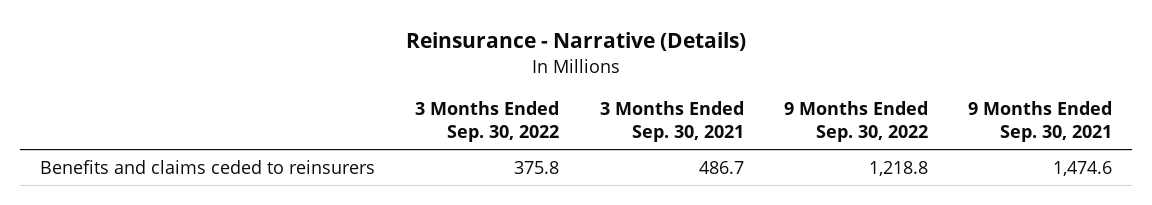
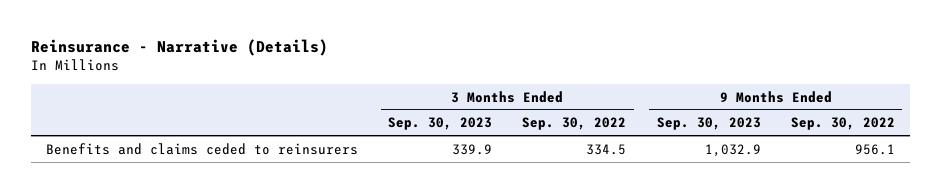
- | 3 Months Ended Sep. 30, 2022 | 3 Months Ended Sep. 30, 2021 | 9 Months Ended Sep. 30, 2022 | 9 Months Ended Sep. 30, 2021
+ | 3 Months Ended Sep. 30, 2023 | 3 Months Ended Sep. 30, 2022 | 9 Months Ended Sep. 30, 2023 | 9 Months Ended Sep. 30, 2022
- Benefits and claims ceded to reinsurers | 375.8 | 486.7 | 1,218.8 | 1,474.6
+ Benefits and claims ceded to reinsurers | 339.9 | 334.5 | 1,032.9 | 956.1

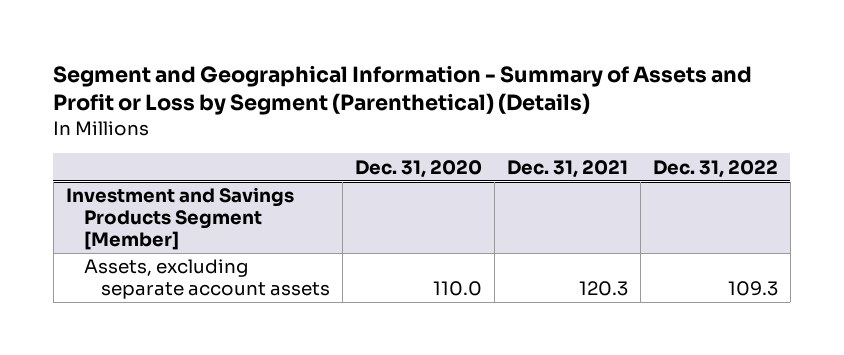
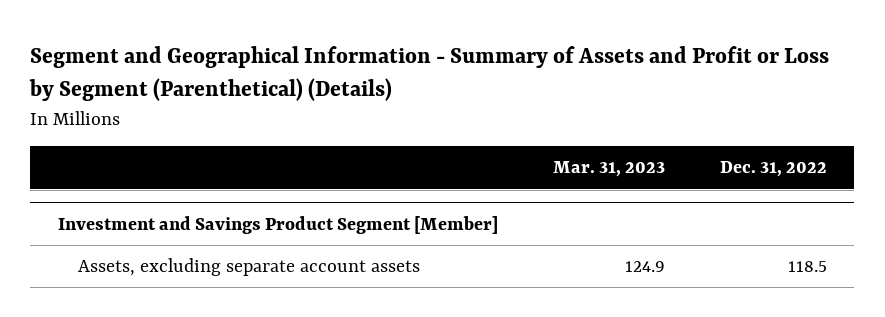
- | Dec. 31, 2020 | Dec. 31, 2021 | Dec. 31, 2022
+ | Mar. 31, 2023 | Dec. 31, 2022
- Investment and Savings Products Segment [Member]
- Assets, excluding separate account assets | 110.0 | 120.3 | 109.3
+ Investment and Savings Product Segment [Member]
+ Assets, excluding separate account assets | 124.9 | 118.5

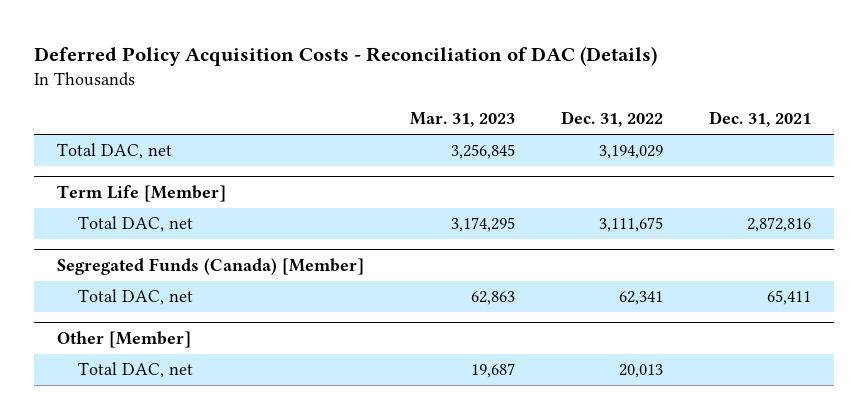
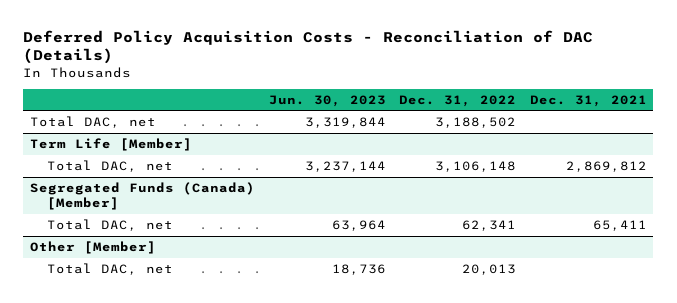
- | Mar. 31, 2023 | Dec. 31, 2022 | Dec. 31, 2021
+ | Jun. 30, 2023 | Dec. 31, 2022 | Dec. 31, 2021
- Total DAC, net | 3,256,845 | 3,194,029 |
+ Total DAC, net | 3,319,844 | 3,188,502 |
@ Term Life [Member]
- Total DAC, net | 3,174,295 | 3,111,675 | 2,872,816
+ Total DAC, net | 3,237,144 | 3,106,148 | 2,869,812

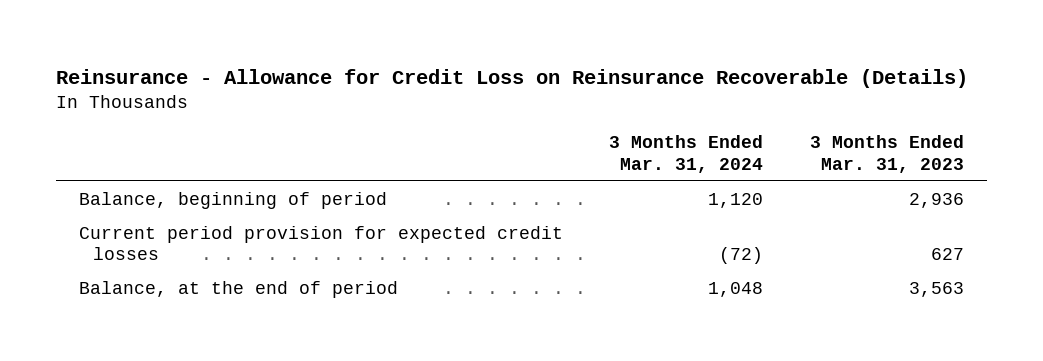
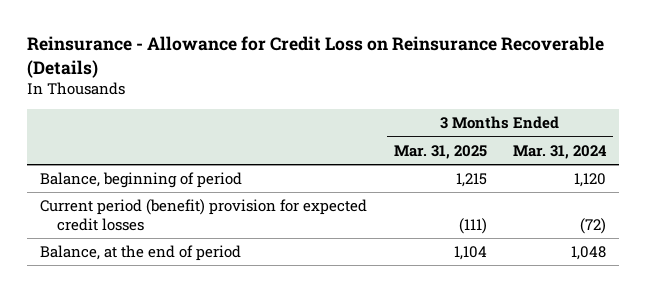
- | 3 Months Ended Mar. 31, 2024 | 3 Months Ended Mar. 31, 2023
+ | 3 Months Ended Mar. 31, 2025 | 3 Months Ended Mar. 31, 2024
- Current period provision for expected credit losses | (72) | 627
+ Current period (benefit) provision for expected credit losses | (111) | (72)

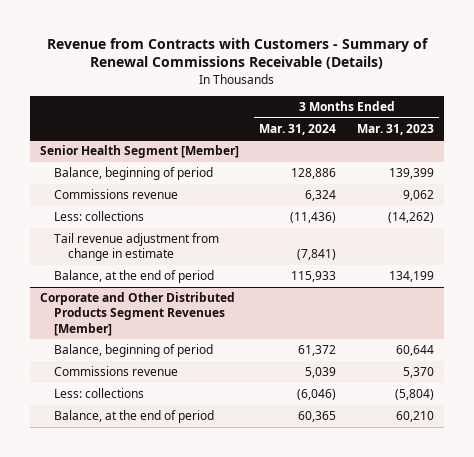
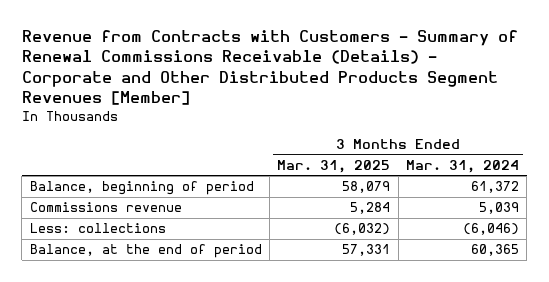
- Revenue from Contracts with Customers - Summary of Renewal Commissions Receivable (Details)
+ Revenue from Contracts with Customers - Summary of Renewal Commissions Receivable (Details) - Corporate and Other Distributed Products Segment Revenues [Member]
- | 3 Months Ended Mar. 31, 2024 | 3 Months Ended Mar. 31, 2023
+ | 3 Months Ended Mar. 31, 2025 | 3 Months Ended Mar. 31, 2024
- Senior Health Segment [Member]
- Balance, beginning of period | 128,886 | 139,399
- Commissions revenue | 6,324 | 9,062
- Less: collections | (11,436) | (14,262)
- Tail revenue adjustment from change in estimate | (7,841) |
- Balance, at the end of period | 115,933 | 134,199
- Corporate and Other Distributed Products Segment Revenues [Member]

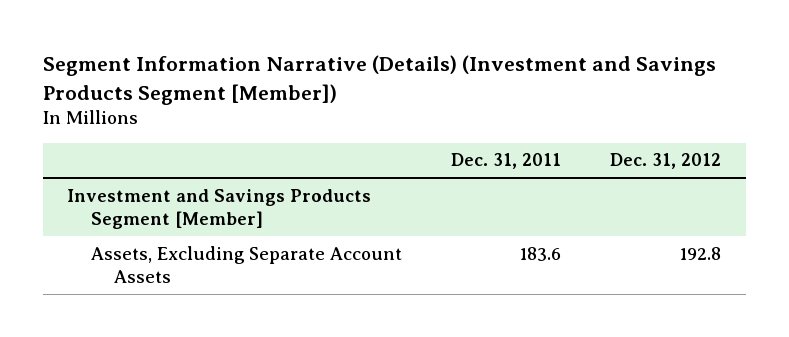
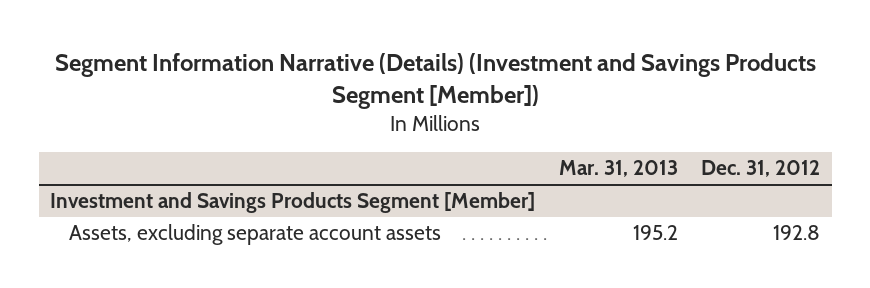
- | Dec. 31, 2011 | Dec. 31, 2012
+ | Mar. 31, 2013 | Dec. 31, 2012
@ Investment and Savings Products Segment [Member]
- Assets, Excluding Separate Account Assets | 183.6 | 192.8
+ Assets, excluding separate account assets | 195.2 | 192.8

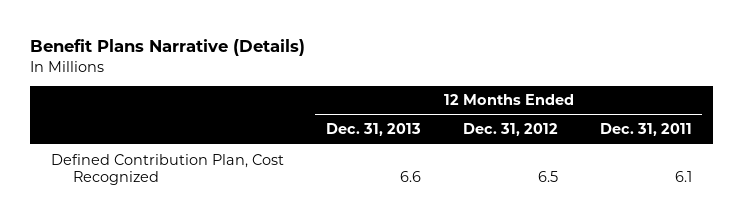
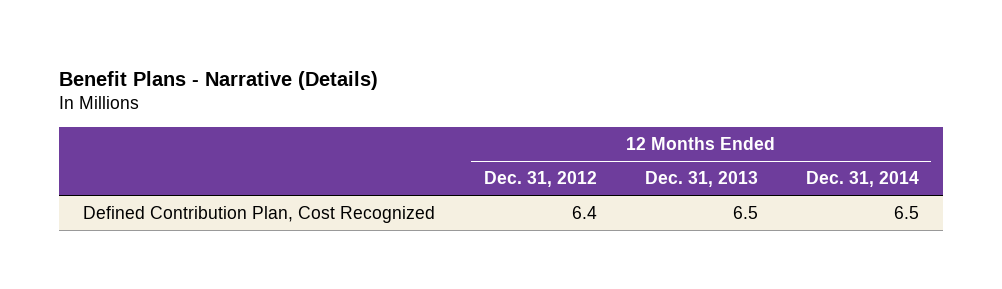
- Benefit Plans Narrative (Details)
+ Benefit Plans - Narrative (Details)
- | 12 Months Ended Dec. 31, 2013 | 12 Months Ended Dec. 31, 2012 | 12 Months Ended Dec. 31, 2011
+ | 12 Months Ended Dec. 31, 2012 | 12 Months Ended Dec. 31, 2013 | 12 Months Ended Dec. 31, 2014
- Defined Contribution Plan, Cost Recognized | 6.6 | 6.5 | 6.1
+ Defined Contribution Plan, Cost Recognized | 6.4 | 6.5 | 6.5

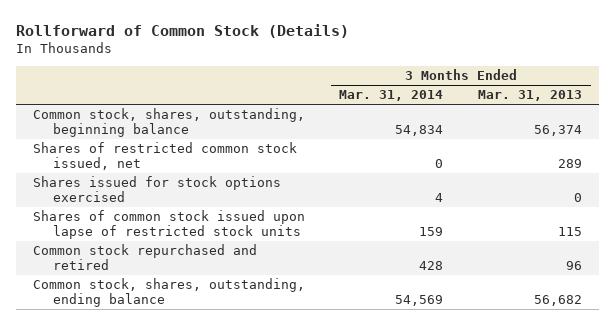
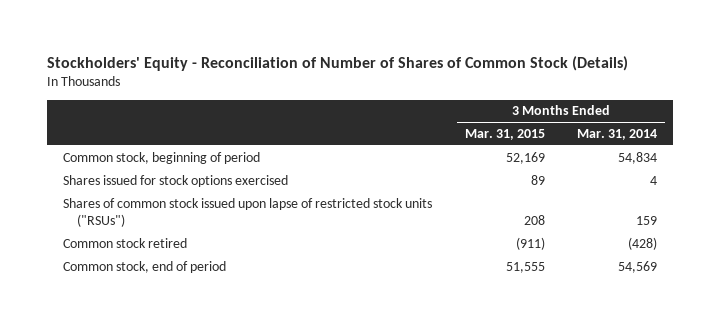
- Rollforward of Common Stock (Details)
+ Stockholders' Equity - Reconciliation of Number of Shares of Common Stock (Details)
- | 3 Months Ended Mar. 31, 2014 | 3 Months Ended Mar. 31, 2013
+ | 3 Months Ended Mar. 31, 2015 | 3 Months Ended Mar. 31, 2014
- Common stock, shares, outstanding, beginning balance | 54,834 | 56,374
- Shares of restricted common stock issued, net | 0 | 289
+ Common stock, beginning of period | 52,169 | 54,834
- Shares of common stock issued upon lapse of restricted stock units | 159 | 115
- Common stock repurchased and retired | 428 | 96
- Common stock, shares, outstanding, ending balance | 54,569 | 56,682
+ Shares of common stock issued upon lapse of restricted stock units ("RSUs") | 208 | 159
+ Common stock retired | (911) | (428)
+ Common stock, end of period | 51,555 | 54,569

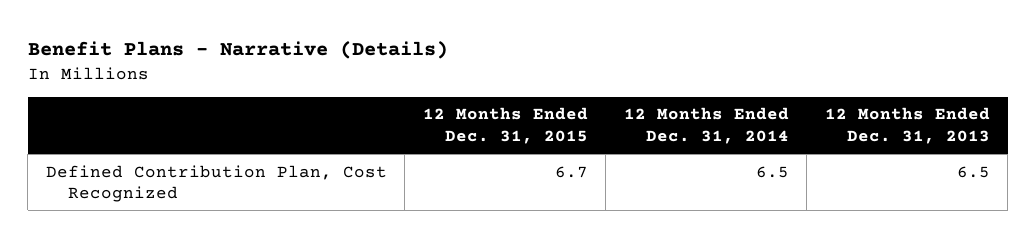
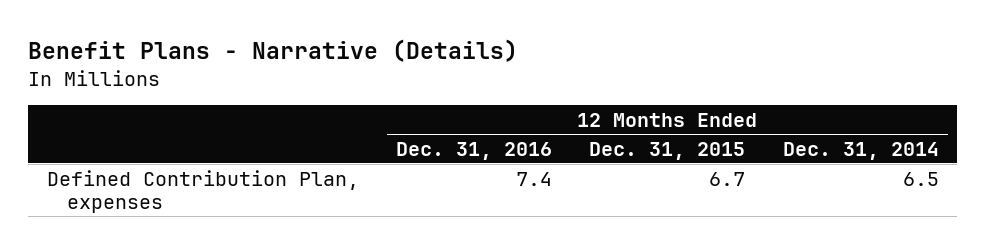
- | 12 Months Ended Dec. 31, 2015 | 12 Months Ended Dec. 31, 2014 | 12 Months Ended Dec. 31, 2013
+ | 12 Months Ended Dec. 31, 2016 | 12 Months Ended Dec. 31, 2015 | 12 Months Ended Dec. 31, 2014
- Defined Contribution Plan, Cost Recognized | 6.7 | 6.5 | 6.5
+ Defined Contribution Plan, expenses | 7.4 | 6.7 | 6.5

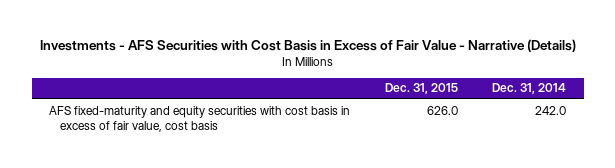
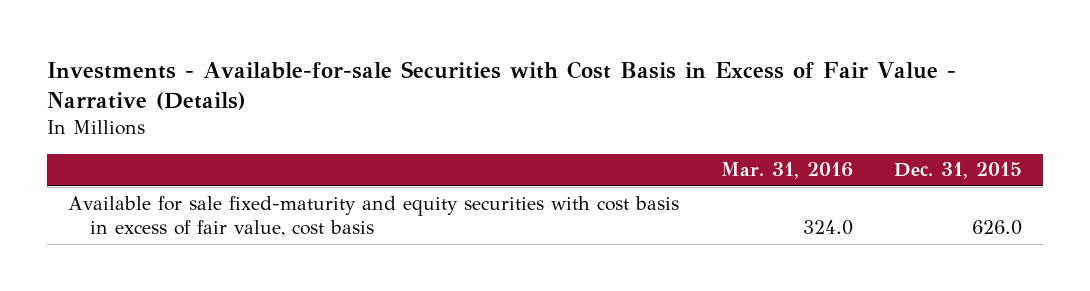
- Investments - AFS Securities with Cost Basis in Excess of Fair Value - Narrative (Details)
+ Investments - Available-for-sale Securities with Cost Basis in Excess of Fair Value - Narrative (Details)
- | Dec. 31, 2015 | Dec. 31, 2014
+ | Mar. 31, 2016 | Dec. 31, 2015
- AFS fixed-maturity and equity securities with cost basis in excess of fair value, cost basis | 626.0 | 242.0
+ Available for sale fixed-maturity and equity securities with cost basis in excess of fair value, cost basis | 324.0 | 626.0

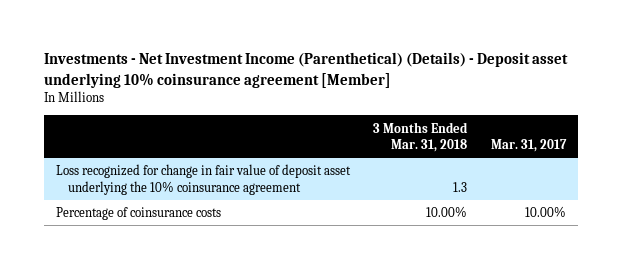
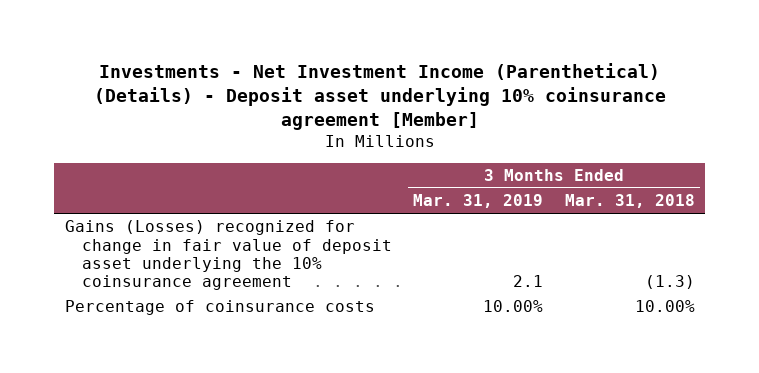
- | 3 Months Ended Mar. 31, 2018 | Mar. 31, 2017
+ | 3 Months Ended Mar. 31, 2019 | 3 Months Ended Mar. 31, 2018
- Loss recognized for change in fair value of deposit asset underlying the 10% coinsurance agreement | 1.3 |
+ Gains (Losses) recognized for change in fair value of deposit asset underlying the 10% coinsurance agreement | 2.1 | (1.3)

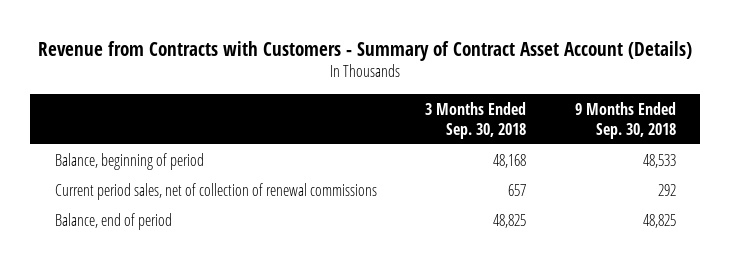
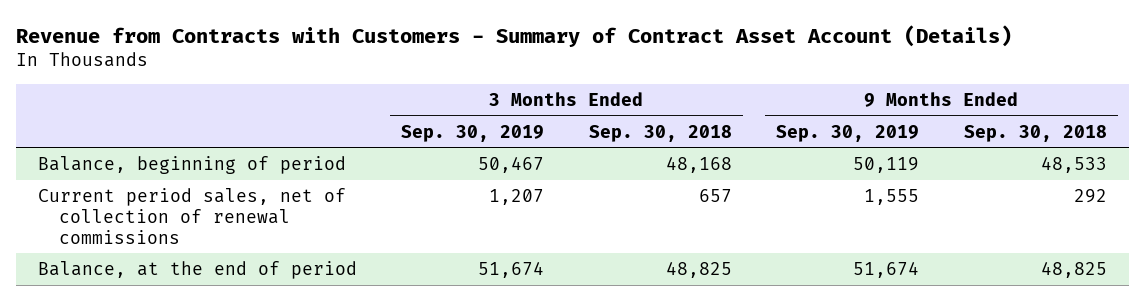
- | 3 Months Ended Sep. 30, 2018 | 9 Months Ended Sep. 30, 2018
+ | 3 Months Ended Sep. 30, 2019 | 3 Months Ended Sep. 30, 2018 | 9 Months Ended Sep. 30, 2019 | 9 Months Ended Sep. 30, 2018
- Balance, end of period | 48,825 | 48,825
+ Balance, at the end of period | 51,674 | 48,825 | 51,674 | 48,825

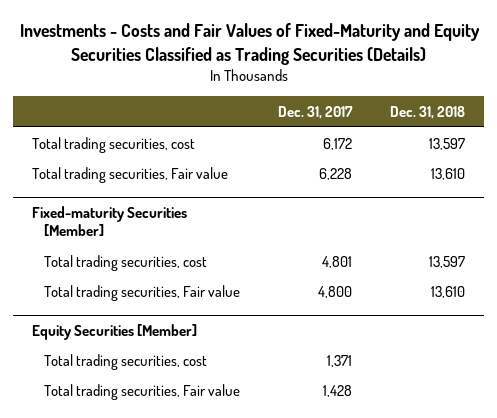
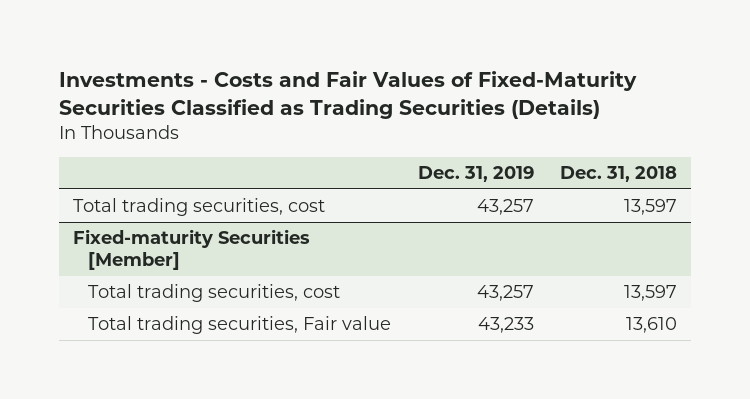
- Investments - Costs and Fair Values of Fixed-Maturity and Equity Securities Classified as Trading Securities (Details)
+ Investments - Costs and Fair Values of Fixed-Maturity Securities Classified as Trading Securities (Details)
- | Dec. 31, 2017 | Dec. 31, 2018
+ | Dec. 31, 2019 | Dec. 31, 2018
- Total trading securities, Fair value | 6,228 | 13,610
- Equity Securities [Member]
- Total trading securities, cost | 1,371 |
- Total trading securities, Fair value | 1,428 |

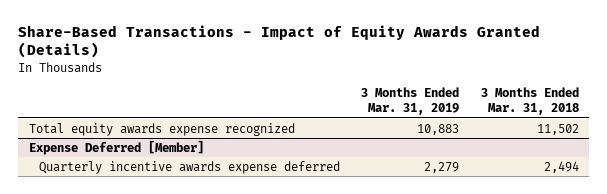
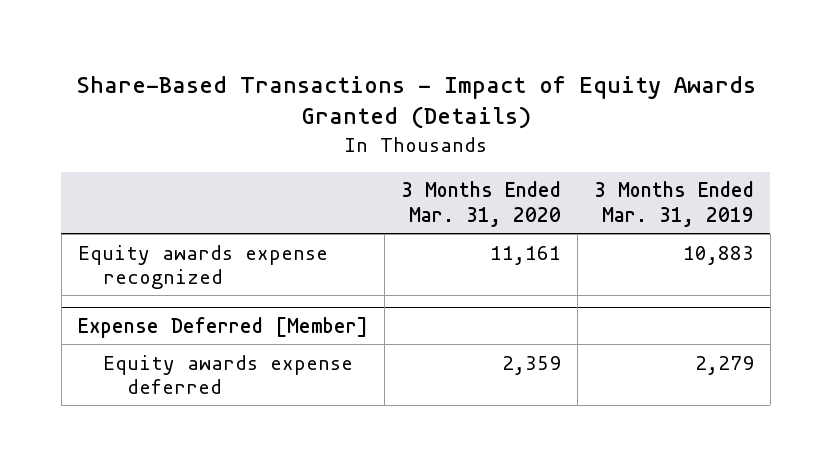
- | 3 Months Ended Mar. 31, 2019 | 3 Months Ended Mar. 31, 2018
+ | 3 Months Ended Mar. 31, 2020 | 3 Months Ended Mar. 31, 2019
- Total equity awards expense recognized | 10,883 | 11,502
+ Equity awards expense recognized | 11,161 | 10,883
@ Expense Deferred [Member]
- Quarterly incentive awards expense deferred | 2,279 | 2,494
+ Equity awards expense deferred | 2,359 | 2,279

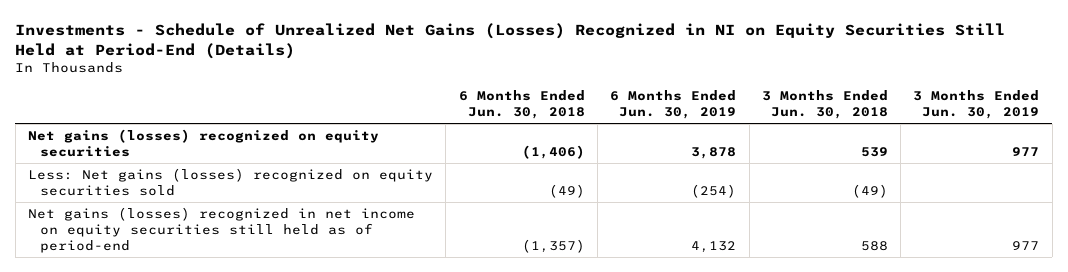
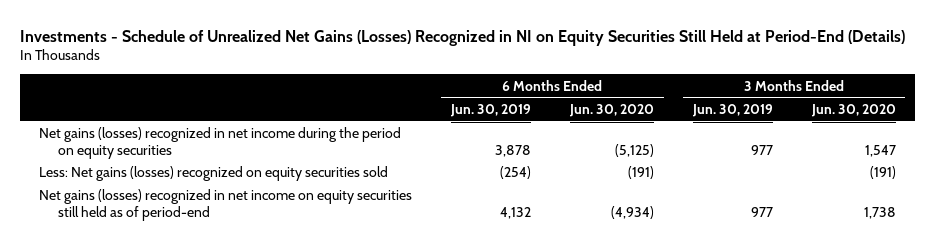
- | 6 Months Ended Jun. 30, 2018 | 6 Months Ended Jun. 30, 2019 | 3 Months Ended Jun. 30, 2018 | 3 Months Ended Jun. 30, 2019
+ | 6 Months Ended Jun. 30, 2019 | 6 Months Ended Jun. 30, 2020 | 3 Months Ended Jun. 30, 2019 | 3 Months Ended Jun. 30, 2020
- Net gains (losses) recognized on equity securities | (1,406) | 3,878 | 539 | 977
+ Net gains (losses) recognized in net income during the period on equity securities | 3,878 | (5,125) | 977 | 1,547

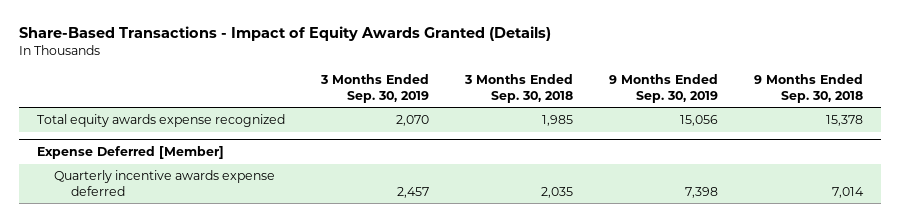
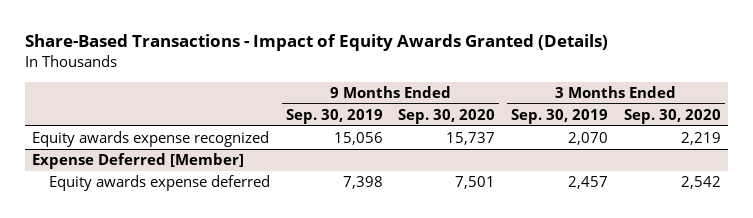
- | 3 Months Ended Sep. 30, 2019 | 3 Months Ended Sep. 30, 2018 | 9 Months Ended Sep. 30, 2019 | 9 Months Ended Sep. 30, 2018
+ | 9 Months Ended Sep. 30, 2019 | 9 Months Ended Sep. 30, 2020 | 3 Months Ended Sep. 30, 2019 | 3 Months Ended Sep. 30, 2020
- Total equity awards expense recognized | 2,070 | 1,985 | 15,056 | 15,378
+ Equity awards expense recognized | 15,056 | 15,737 | 2,070 | 2,219
@ Expense Deferred [Member]
- Quarterly incentive awards expense deferred | 2,457 | 2,035 | 7,398 | 7,014
+ Equity awards expense deferred | 7,398 | 7,501 | 2,457 | 2,542

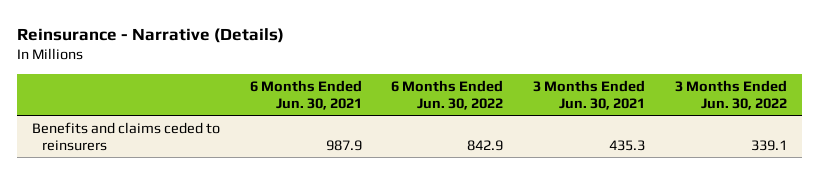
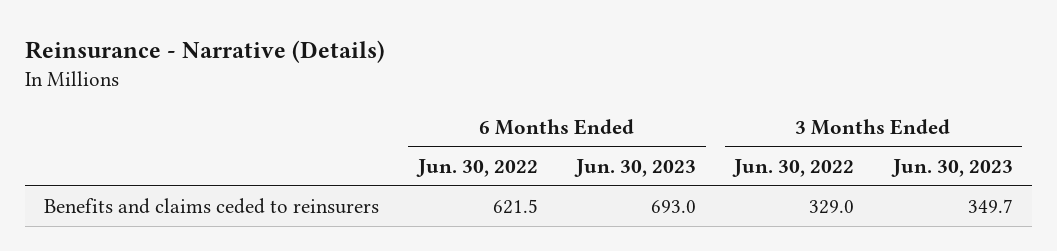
- | 6 Months Ended Jun. 30, 2021 | 6 Months Ended Jun. 30, 2022 | 3 Months Ended Jun. 30, 2021 | 3 Months Ended Jun. 30, 2022
+ | 6 Months Ended Jun. 30, 2022 | 6 Months Ended Jun. 30, 2023 | 3 Months Ended Jun. 30, 2022 | 3 Months Ended Jun. 30, 2023
- Benefits and claims ceded to reinsurers | 987.9 | 842.9 | 435.3 | 339.1
+ Benefits and claims ceded to reinsurers | 621.5 | 693.0 | 329.0 | 349.7

